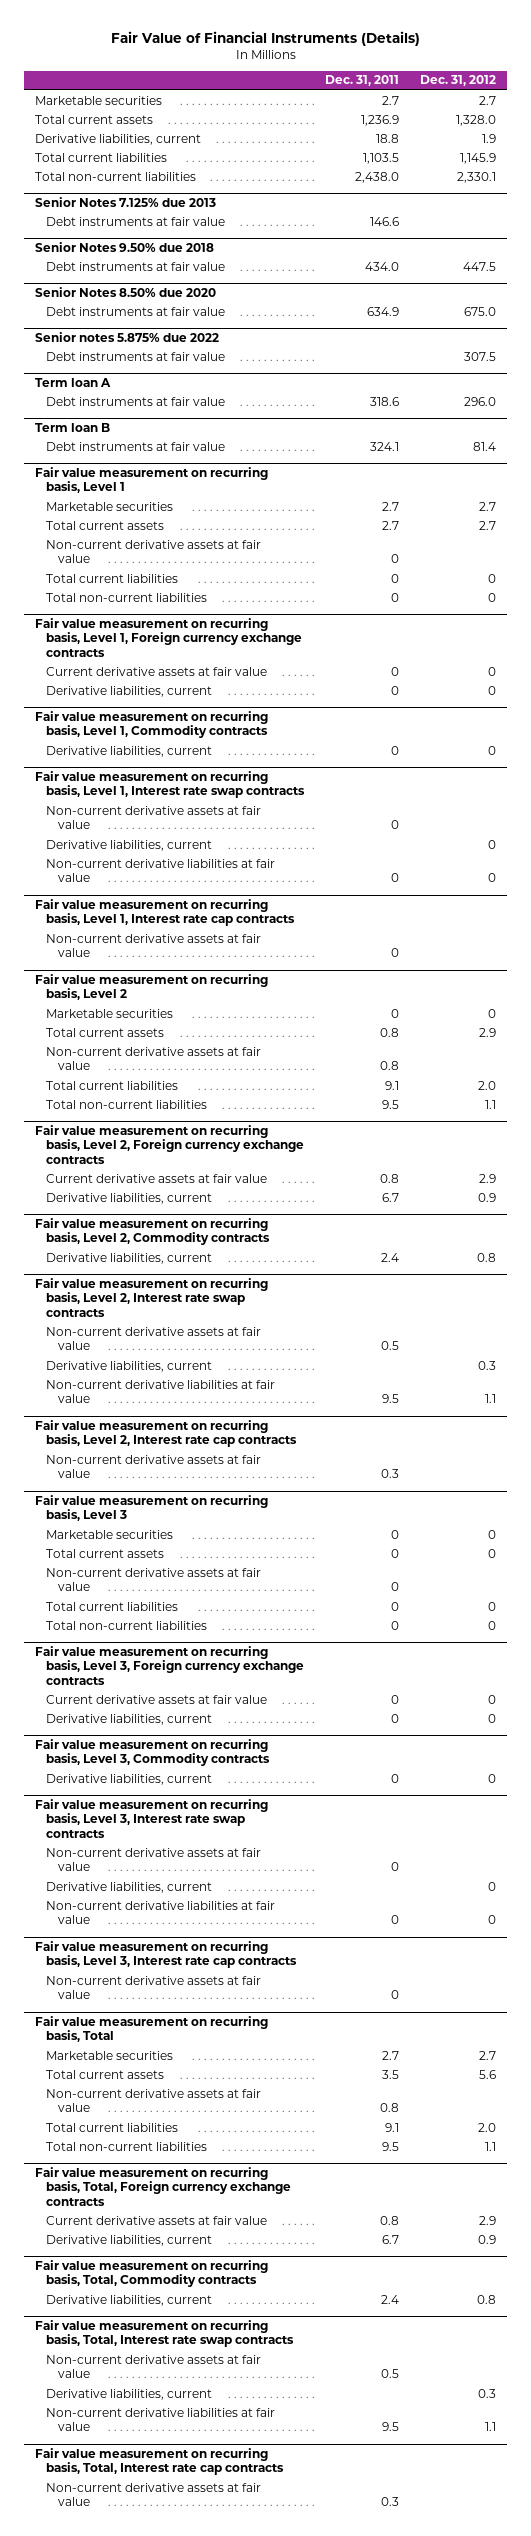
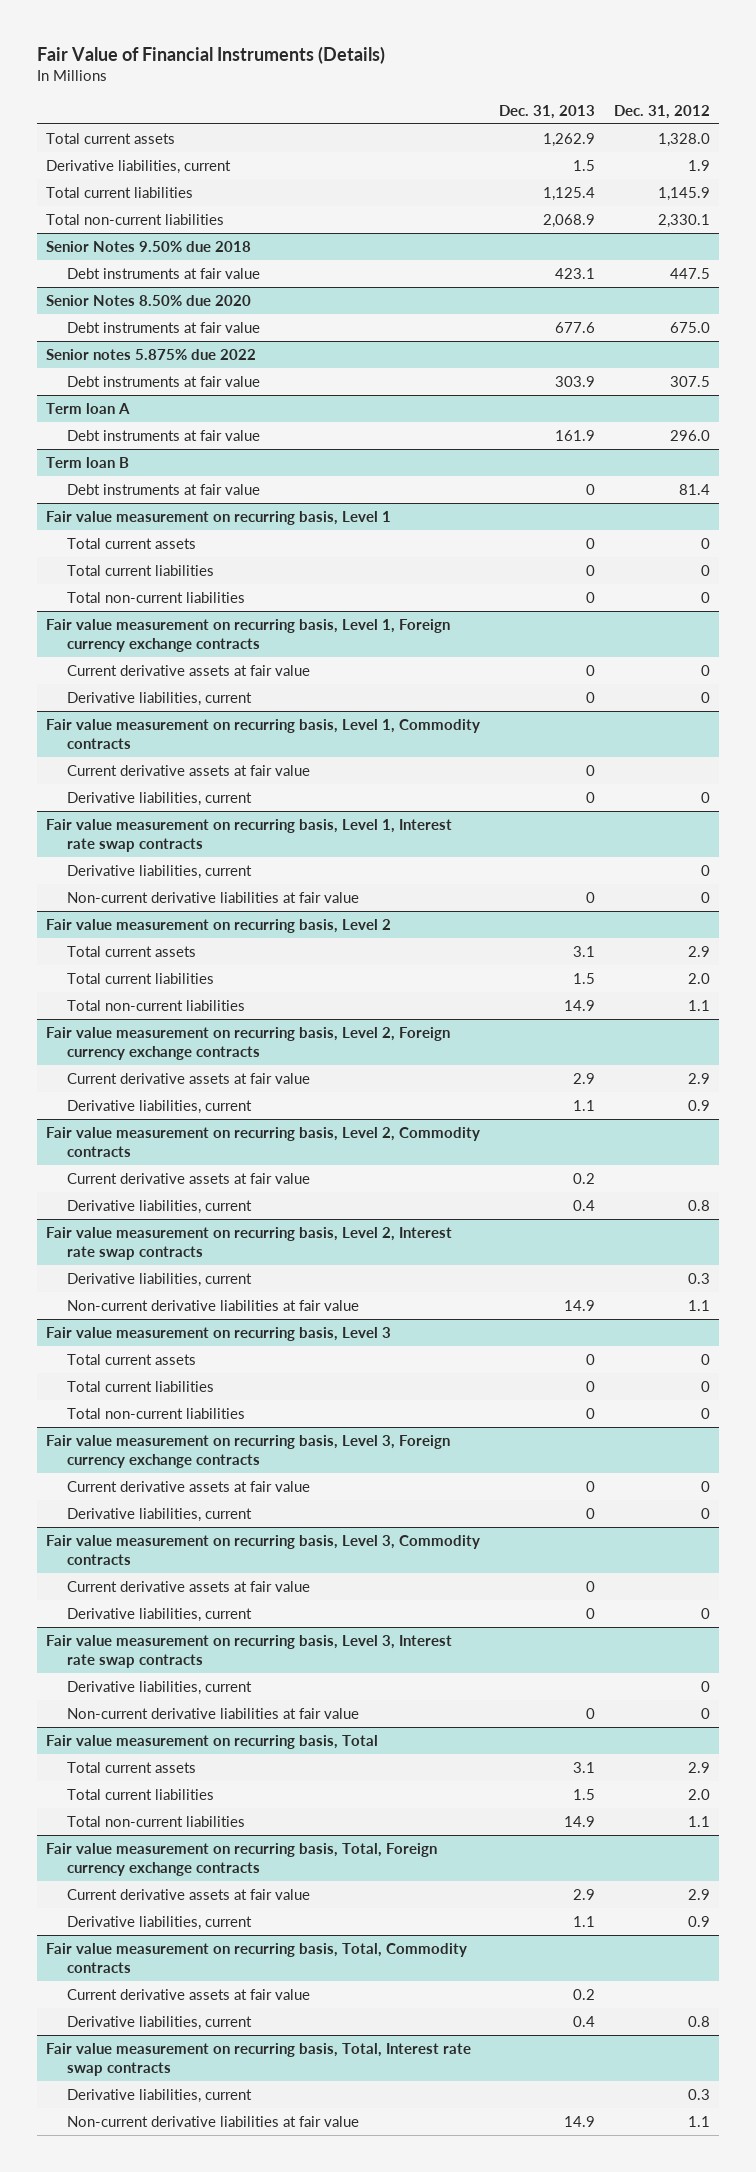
- | Dec. 31, 2011 | Dec. 31, 2012
+ | Dec. 31, 2013 | Dec. 31, 2012
- Marketable securities | 2.7 | 2.7
- Senior Notes 7.125% due 2013
- Debt instruments at fair value | 146.6 |
@ Fair value measurement on recurring basis, Level 1
- Marketable securities | 2.7 | 2.7
- Total current assets | 2.7 | 2.7
- Non-current derivative assets at fair value | 0 |
+ Total current assets | 0 | 0
@ Fair value measurement on recurring basis, Level 1, Commodity contracts
+ Current derivative assets at fair value | 0 |
@ Fair value measurement on recurring basis, Level 1, Interest rate swap contracts
- Non-current derivative assets at fair value | 0 |
- Fair value measurement on recurring basis, Level 1, Interest rate cap contracts
- Non-current derivative assets at fair value | 0 |
@ Fair value measurement on recurring basis, Level 2
- Marketable securities | 0 | 0
- Non-current derivative assets at fair value | 0.8 |
@ Fair value measurement on recurring basis, Level 2, Commodity contracts
+ Current derivative assets at fair value | 0.2 |
@ Fair value measurement on recurring basis, Level 2, Interest rate swap contracts
- Non-current derivative assets at fair value | 0.5 |
- Fair value measurement on recurring basis, Level 2, Interest rate cap contracts
- Non-current derivative assets at fair value | 0.3 |
@ Fair value measurement on recurring basis, Level 3
- Marketable securities | 0 | 0
- Non-current derivative assets at fair value | 0 |
@ Fair value measurement on recurring basis, Level 3, Commodity contracts
+ Current derivative assets at fair value | 0 |
@ Fair value measurement on recurring basis, Level 3, Interest rate swap contracts
- Non-current derivative assets at fair value | 0 |
- Fair value measurement on recurring basis, Level 3, Interest rate cap contracts
- Non-current derivative assets at fair value | 0 |
@ Fair value measurement on recurring basis, Total
- Marketable securities | 2.7 | 2.7
- Total current assets | 3.5 | 5.6
- Non-current derivative assets at fair value | 0.8 |
+ Total current assets | 3.1 | 2.9
@ Fair value measurement on recurring basis, Total, Commodity contracts
+ Current derivative assets at fair value | 0.2 |
@ Fair value measurement on recurring basis, Total, Interest rate swap contracts
- Non-current derivative assets at fair value | 0.5 |
- Fair value measurement on recurring basis, Total, Interest rate cap contracts
- Non-current derivative assets at fair value | 0.3 |

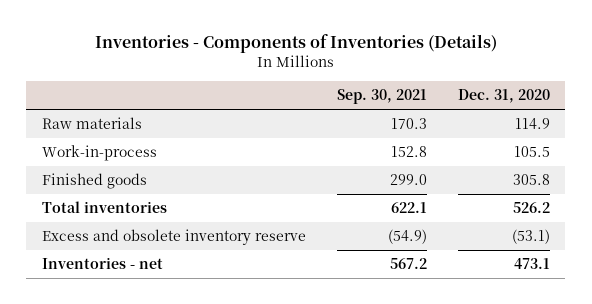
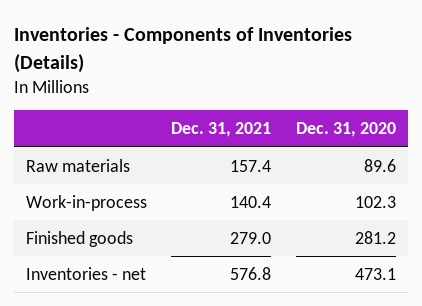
- | Sep. 30, 2021 | Dec. 31, 2020
+ | Dec. 31, 2021 | Dec. 31, 2020
- Raw materials | 170.3 | 114.9
- Work-in-process | 152.8 | 105.5
- Finished goods | 299.0 | 305.8
- Total inventories | 622.1 | 526.2
- Excess and obsolete inventory reserve | (54.9) | (53.1)
+ Raw materials | 157.4 | 89.6
+ Work-in-process | 140.4 | 102.3
+ Finished goods | 279.0 | 281.2

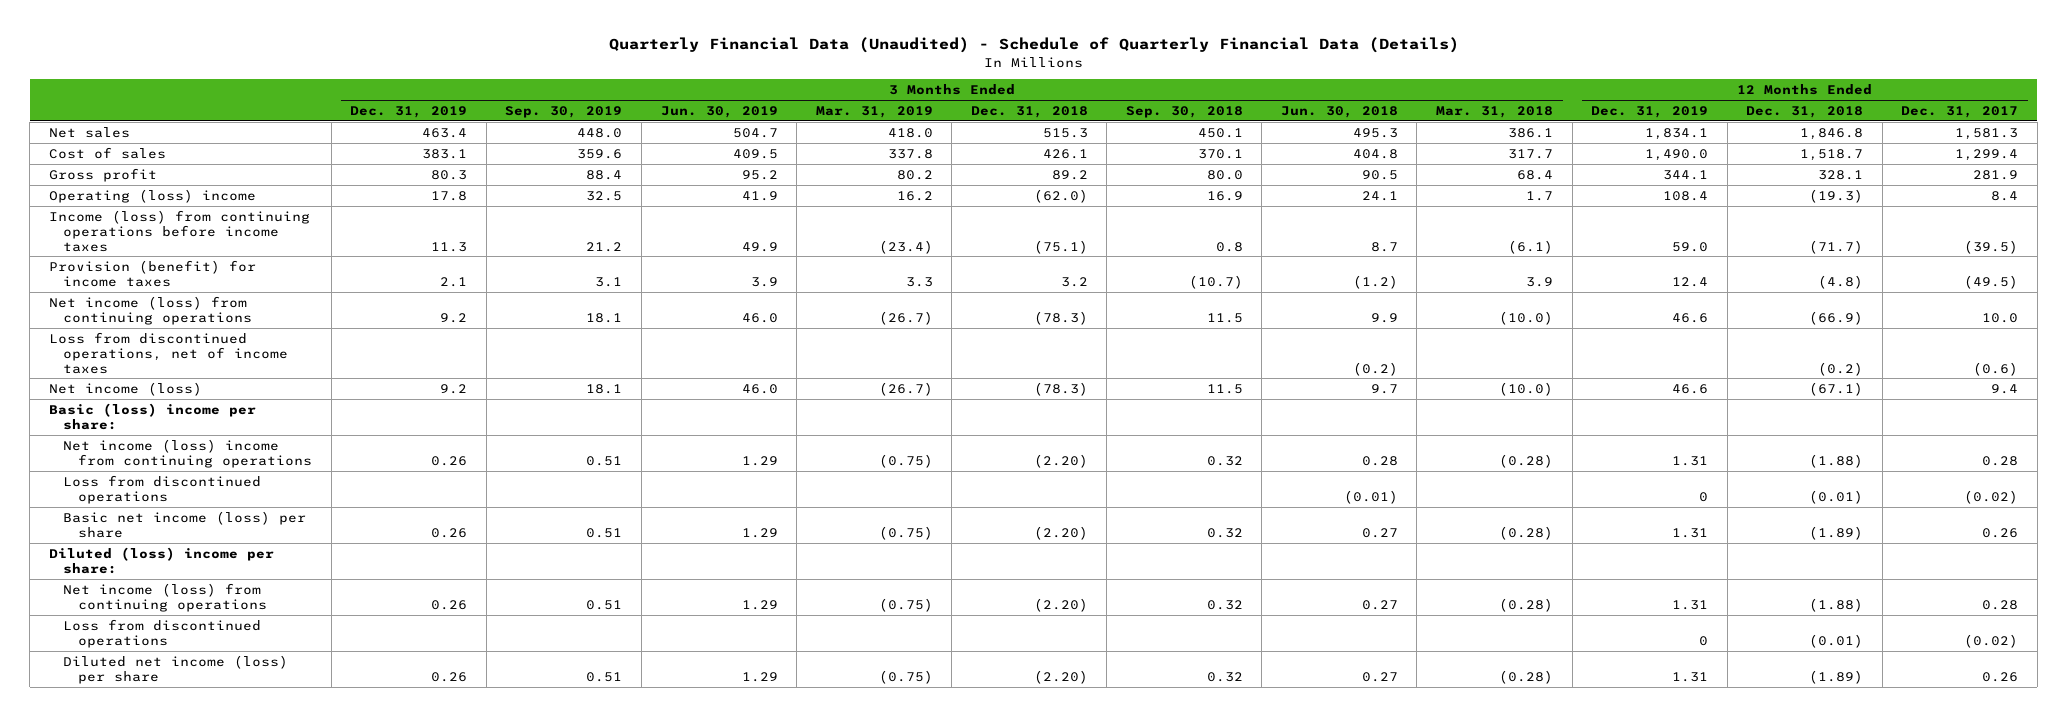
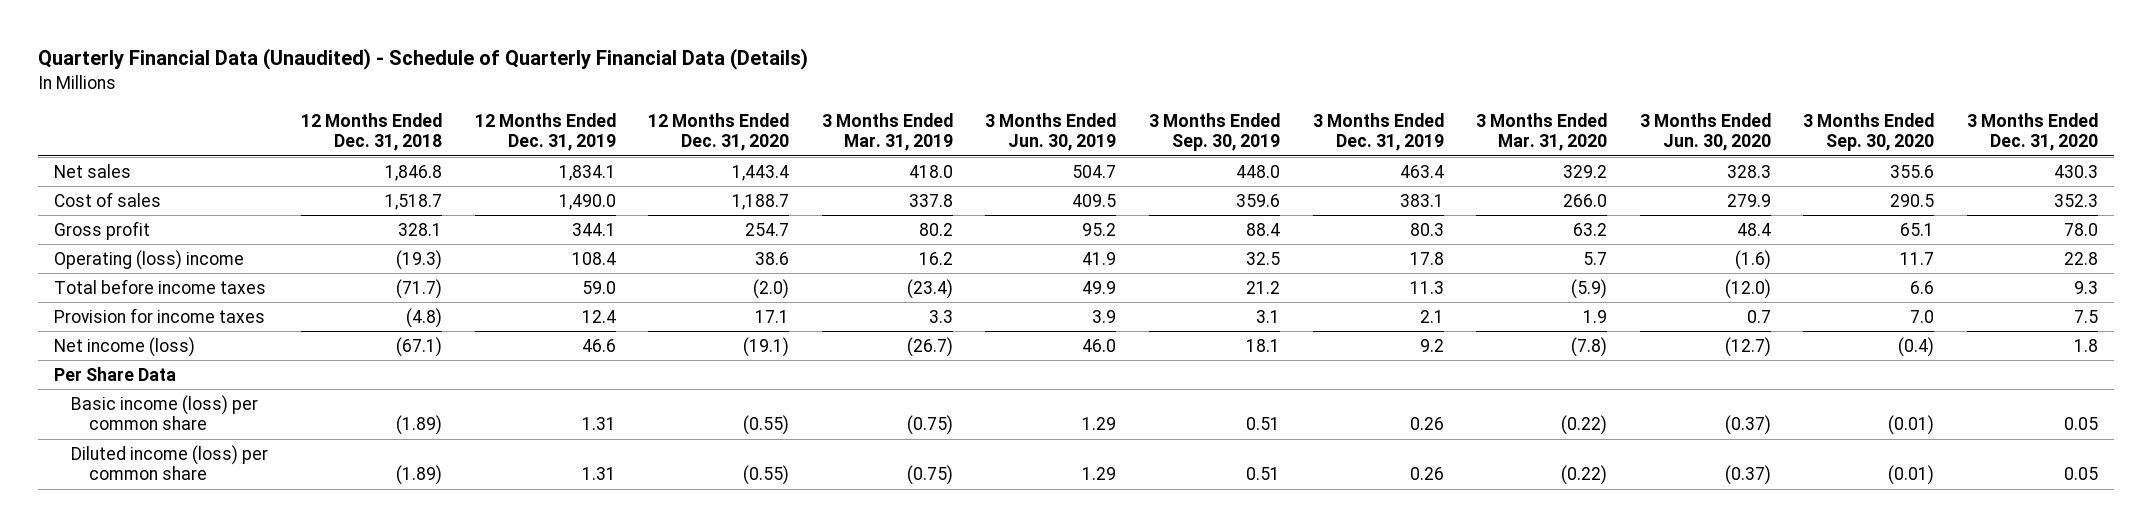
- | 3 Months Ended Dec. 31, 2019 | 3 Months Ended Sep. 30, 2019 | 3 Months Ended Jun. 30, 2019 | 3 Months Ended Mar. 31, 2019 | 3 Months Ended Dec. 31, 2018 | 3 Months Ended Sep. 30, 2018 | 3 Months Ended Jun. 30, 2018 | 3 Months Ended Mar. 31, 2018 | 12 Months Ended Dec. 31, 2019 | 12 Months Ended Dec. 31, 2018 | 12 Months Ended Dec. 31, 2017
+ | 12 Months Ended Dec. 31, 2018 | 12 Months Ended Dec. 31, 2019 | 12 Months Ended Dec. 31, 2020 | 3 Months Ended Mar. 31, 2019 | 3 Months Ended Jun. 30, 2019 | 3 Months Ended Sep. 30, 2019 | 3 Months Ended Dec. 31, 2019 | 3 Months Ended Mar. 31, 2020 | 3 Months Ended Jun. 30, 2020 | 3 Months Ended Sep. 30, 2020 | 3 Months Ended Dec. 31, 2020
- Income (loss) from continuing operations before income taxes | 11.3 | 21.2 | 49.9 | (23.4) | (75.1) | 0.8 | 8.7 | (6.1) | 59.0 | (71.7) | (39.5)
- Provision (benefit) for income taxes | 2.1 | 3.1 | 3.9 | 3.3 | 3.2 | (10.7) | (1.2) | 3.9 | 12.4 | (4.8) | (49.5)
- Net income (loss) from continuing operations | 9.2 | 18.1 | 46.0 | (26.7) | (78.3) | 11.5 | 9.9 | (10.0) | 46.6 | (66.9) | 10.0
- Loss from discontinued operations, net of income taxes | | | | | | | (0.2) | | | (0.2) | (0.6)
+ Total before income taxes | (71.7) | 59.0 | (2.0) | (23.4) | 49.9 | 21.2 | 11.3 | (5.9) | (12.0) | 6.6 | 9.3
+ Provision for income taxes | (4.8) | 12.4 | 17.1 | 3.3 | 3.9 | 3.1 | 2.1 | 1.9 | 0.7 | 7.0 | 7.5
- Basic (loss) income per share:
- Net income (loss) income from continuing operations | 0.26 | 0.51 | 1.29 | (0.75) | (2.20) | 0.32 | 0.28 | (0.28) | 1.31 | (1.88) | 0.28
- Loss from discontinued operations | | | | | | | (0.01) | | 0 | (0.01) | (0.02)
- Basic net income (loss) per share | 0.26 | 0.51 | 1.29 | (0.75) | (2.20) | 0.32 | 0.27 | (0.28) | 1.31 | (1.89) | 0.26
- Diluted (loss) income per share:
- Net income (loss) from continuing operations | 0.26 | 0.51 | 1.29 | (0.75) | (2.20) | 0.32 | 0.27 | (0.28) | 1.31 | (1.88) | 0.28
- Loss from discontinued operations | | | | | | | | | 0 | (0.01) | (0.02)
- Diluted net income (loss) per share | 0.26 | 0.51 | 1.29 | (0.75) | (2.20) | 0.32 | 0.27 | (0.28) | 1.31 | (1.89) | 0.26
+ Per Share Data
+ Basic income (loss) per common share | (1.89) | 1.31 | (0.55) | (0.75) | 1.29 | 0.51 | 0.26 | (0.22) | (0.37) | (0.01) | 0.05
+ Diluted income (loss) per common share | (1.89) | 1.31 | (0.55) | (0.75) | 1.29 | 0.51 | 0.26 | (0.22) | (0.37) | (0.01) | 0.05

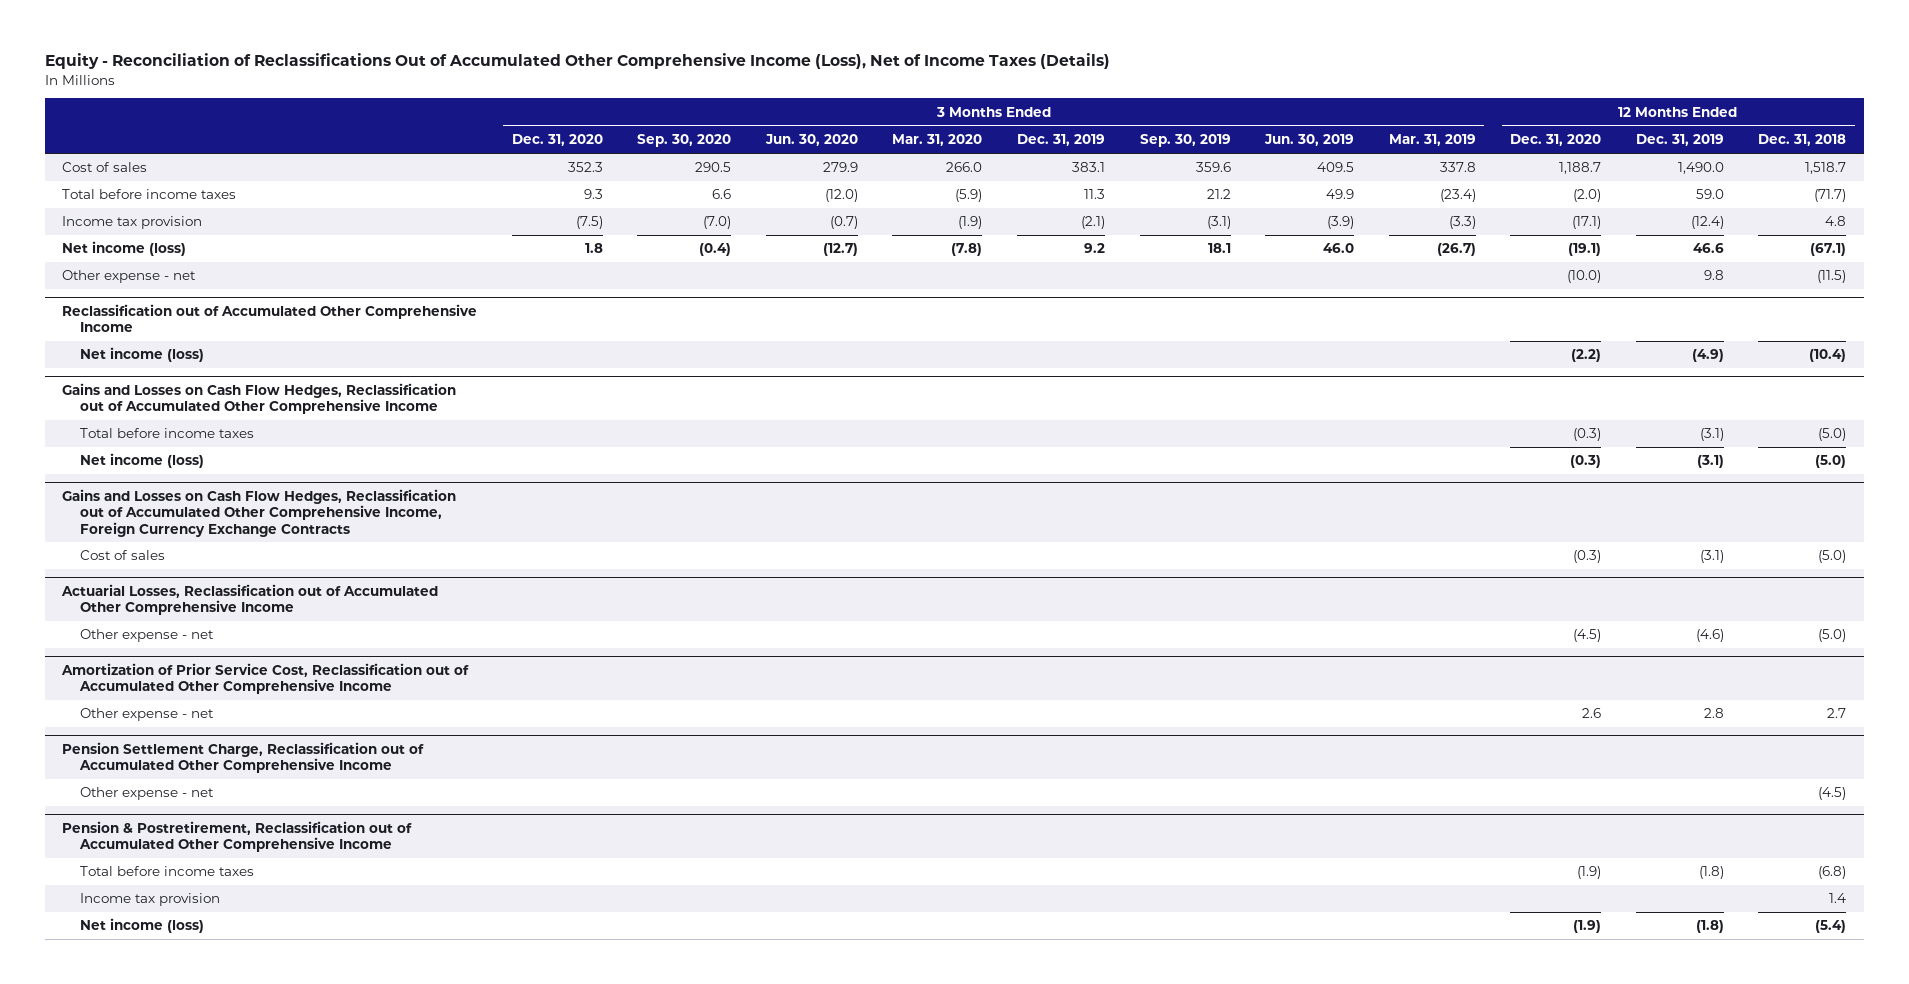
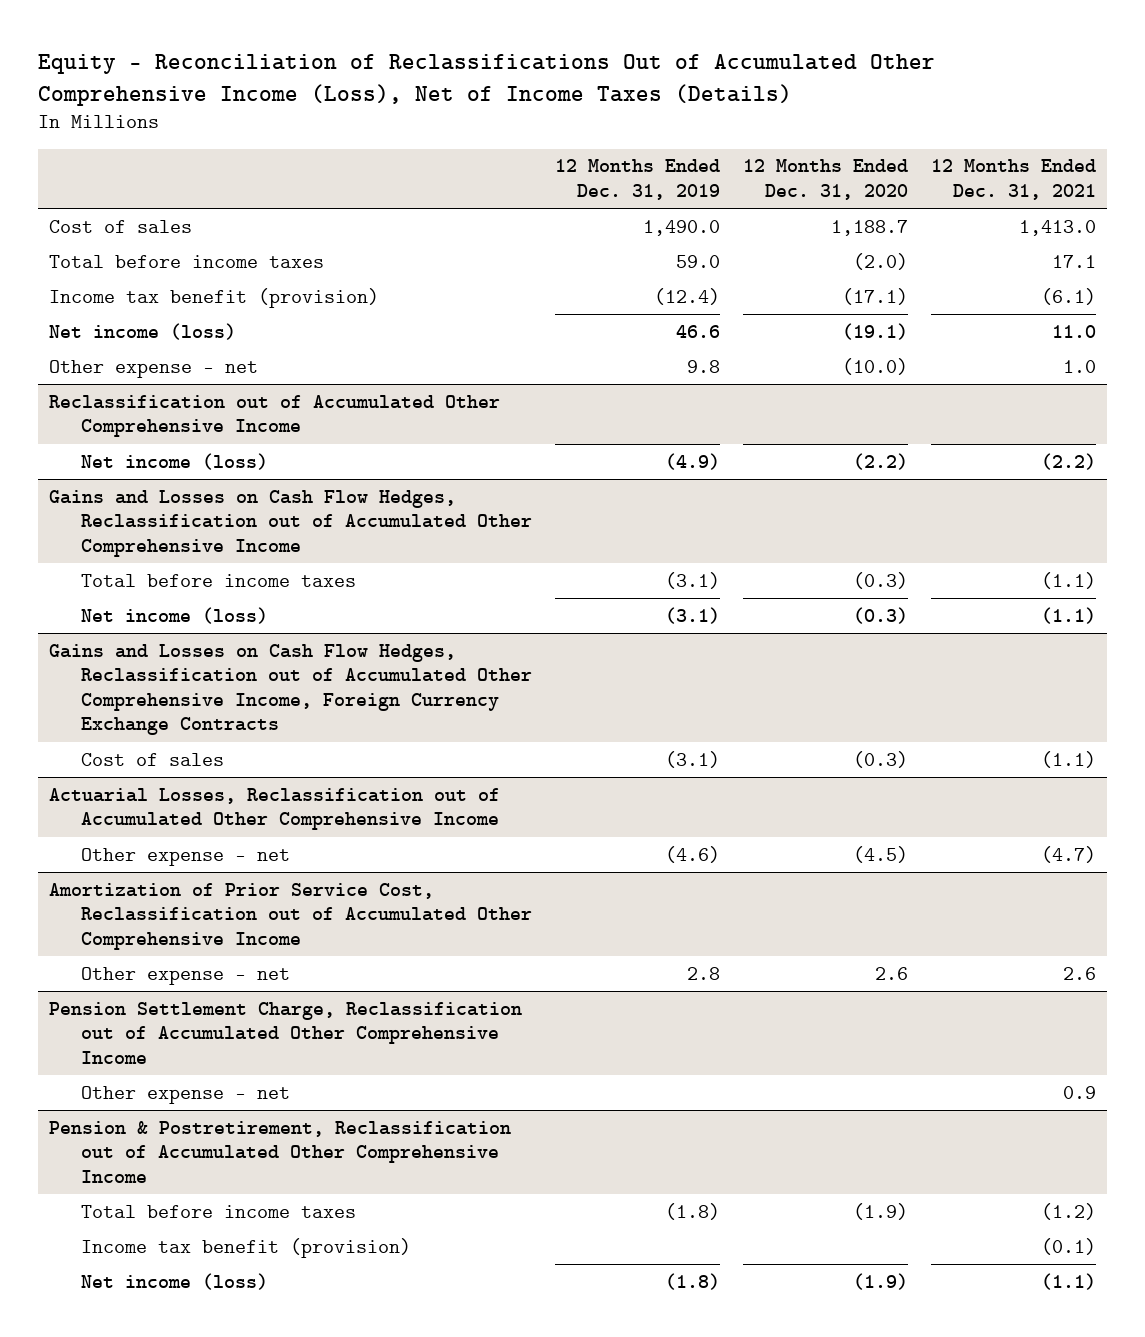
- | 3 Months Ended Dec. 31, 2020 | 3 Months Ended Sep. 30, 2020 | 3 Months Ended Jun. 30, 2020 | 3 Months Ended Mar. 31, 2020 | 3 Months Ended Dec. 31, 2019 | 3 Months Ended Sep. 30, 2019 | 3 Months Ended Jun. 30, 2019 | 3 Months Ended Mar. 31, 2019 | 12 Months Ended Dec. 31, 2020 | 12 Months Ended Dec. 31, 2019 | 12 Months Ended Dec. 31, 2018
+ | 12 Months Ended Dec. 31, 2019 | 12 Months Ended Dec. 31, 2020 | 12 Months Ended Dec. 31, 2021
- Income tax provision | (7.5) | (7.0) | (0.7) | (1.9) | (2.1) | (3.1) | (3.9) | (3.3) | (17.1) | (12.4) | 4.8
+ Income tax benefit (provision) | (12.4) | (17.1) | (6.1)
@ Pension & Postretirement, Reclassification out of Accumulated Other Comprehensive Income
- Income tax provision | | | | | | | | | | | 1.4
+ Income tax benefit (provision) | | | (0.1)

